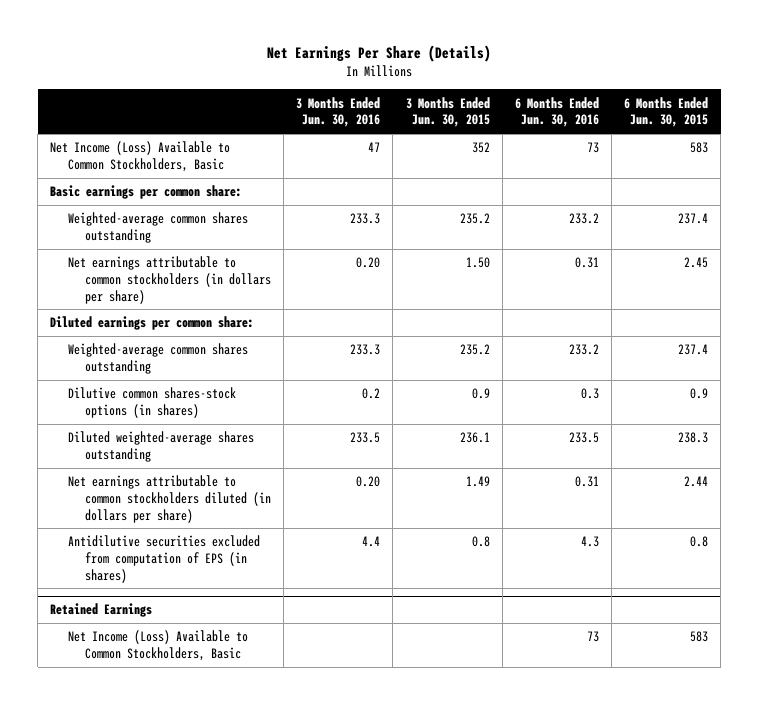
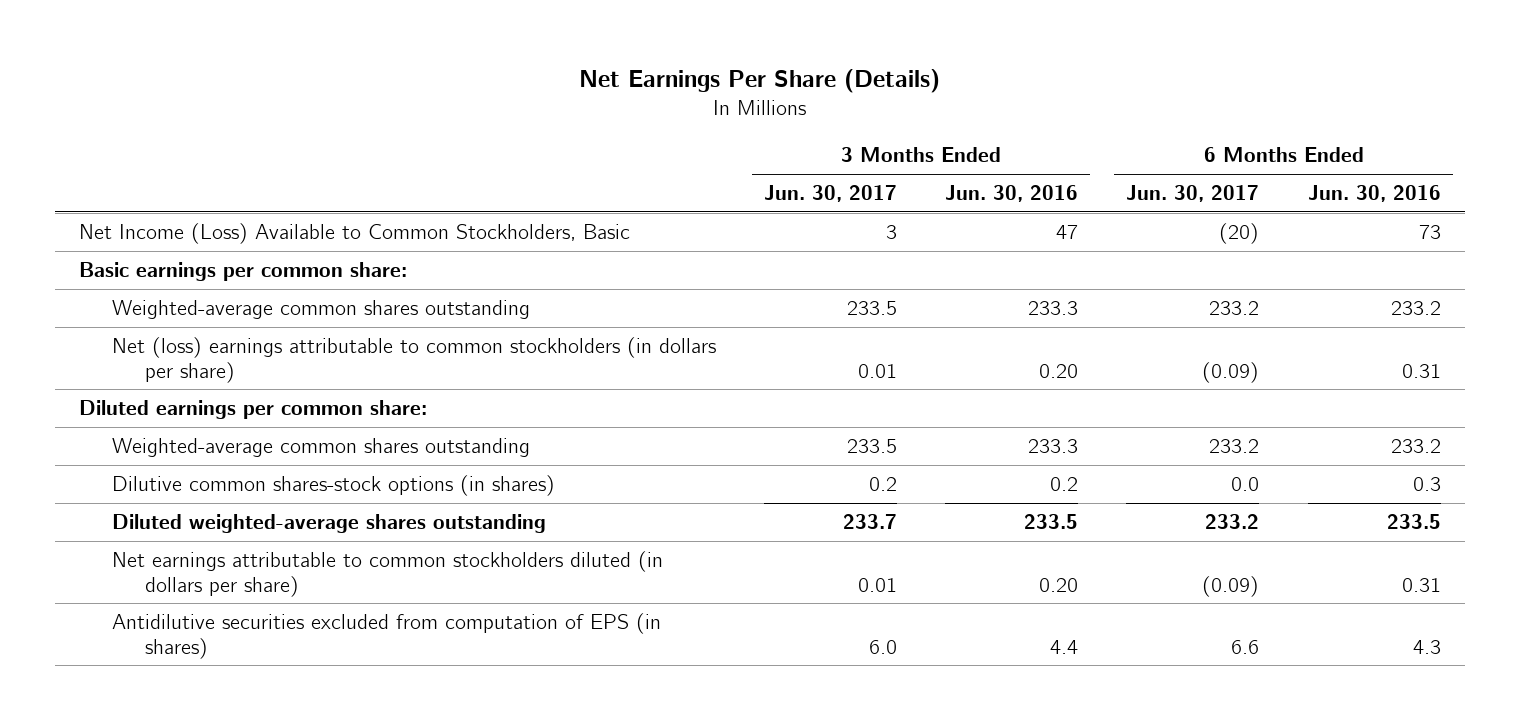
- | 3 Months Ended Jun. 30, 2016 | 3 Months Ended Jun. 30, 2015 | 6 Months Ended Jun. 30, 2016 | 6 Months Ended Jun. 30, 2015
+ | 3 Months Ended Jun. 30, 2017 | 3 Months Ended Jun. 30, 2016 | 6 Months Ended Jun. 30, 2017 | 6 Months Ended Jun. 30, 2016
- Net earnings attributable to common stockholders (in dollars per share) | 0.20 | 1.50 | 0.31 | 2.45
+ Net (loss) earnings attributable to common stockholders (in dollars per share) | 0.01 | 0.20 | (0.09) | 0.31
- Retained Earnings
- Net Income (Loss) Available to Common Stockholders, Basic | | | 73 | 583

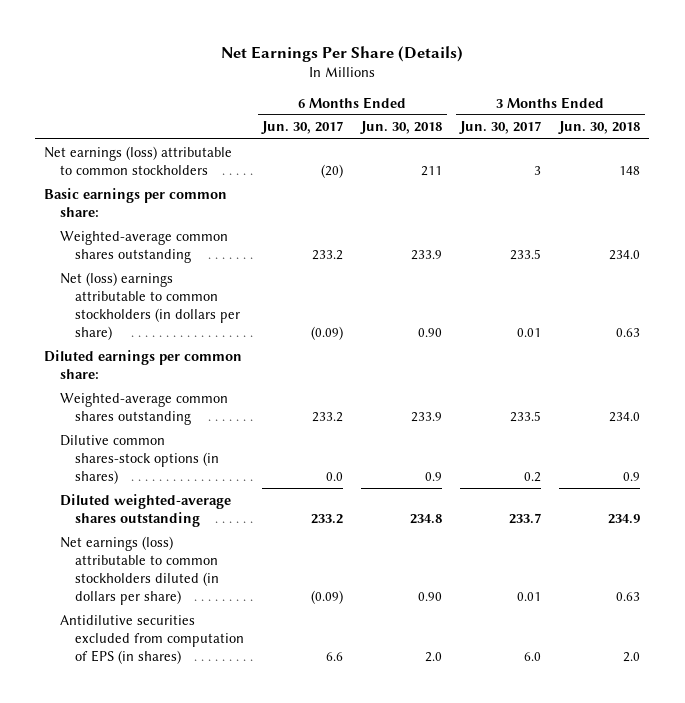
- | 3 Months Ended Jun. 30, 2017 | 3 Months Ended Jun. 30, 2016 | 6 Months Ended Jun. 30, 2017 | 6 Months Ended Jun. 30, 2016
+ | 6 Months Ended Jun. 30, 2017 | 6 Months Ended Jun. 30, 2018 | 3 Months Ended Jun. 30, 2017 | 3 Months Ended Jun. 30, 2018
- Net Income (Loss) Available to Common Stockholders, Basic | 3 | 47 | (20) | 73
+ Net earnings (loss) attributable to common stockholders | (20) | 211 | 3 | 148
- Net earnings attributable to common stockholders diluted (in dollars per share) | 0.01 | 0.20 | (0.09) | 0.31
+ Net earnings (loss) attributable to common stockholders diluted (in dollars per share) | (0.09) | 0.90 | 0.01 | 0.63

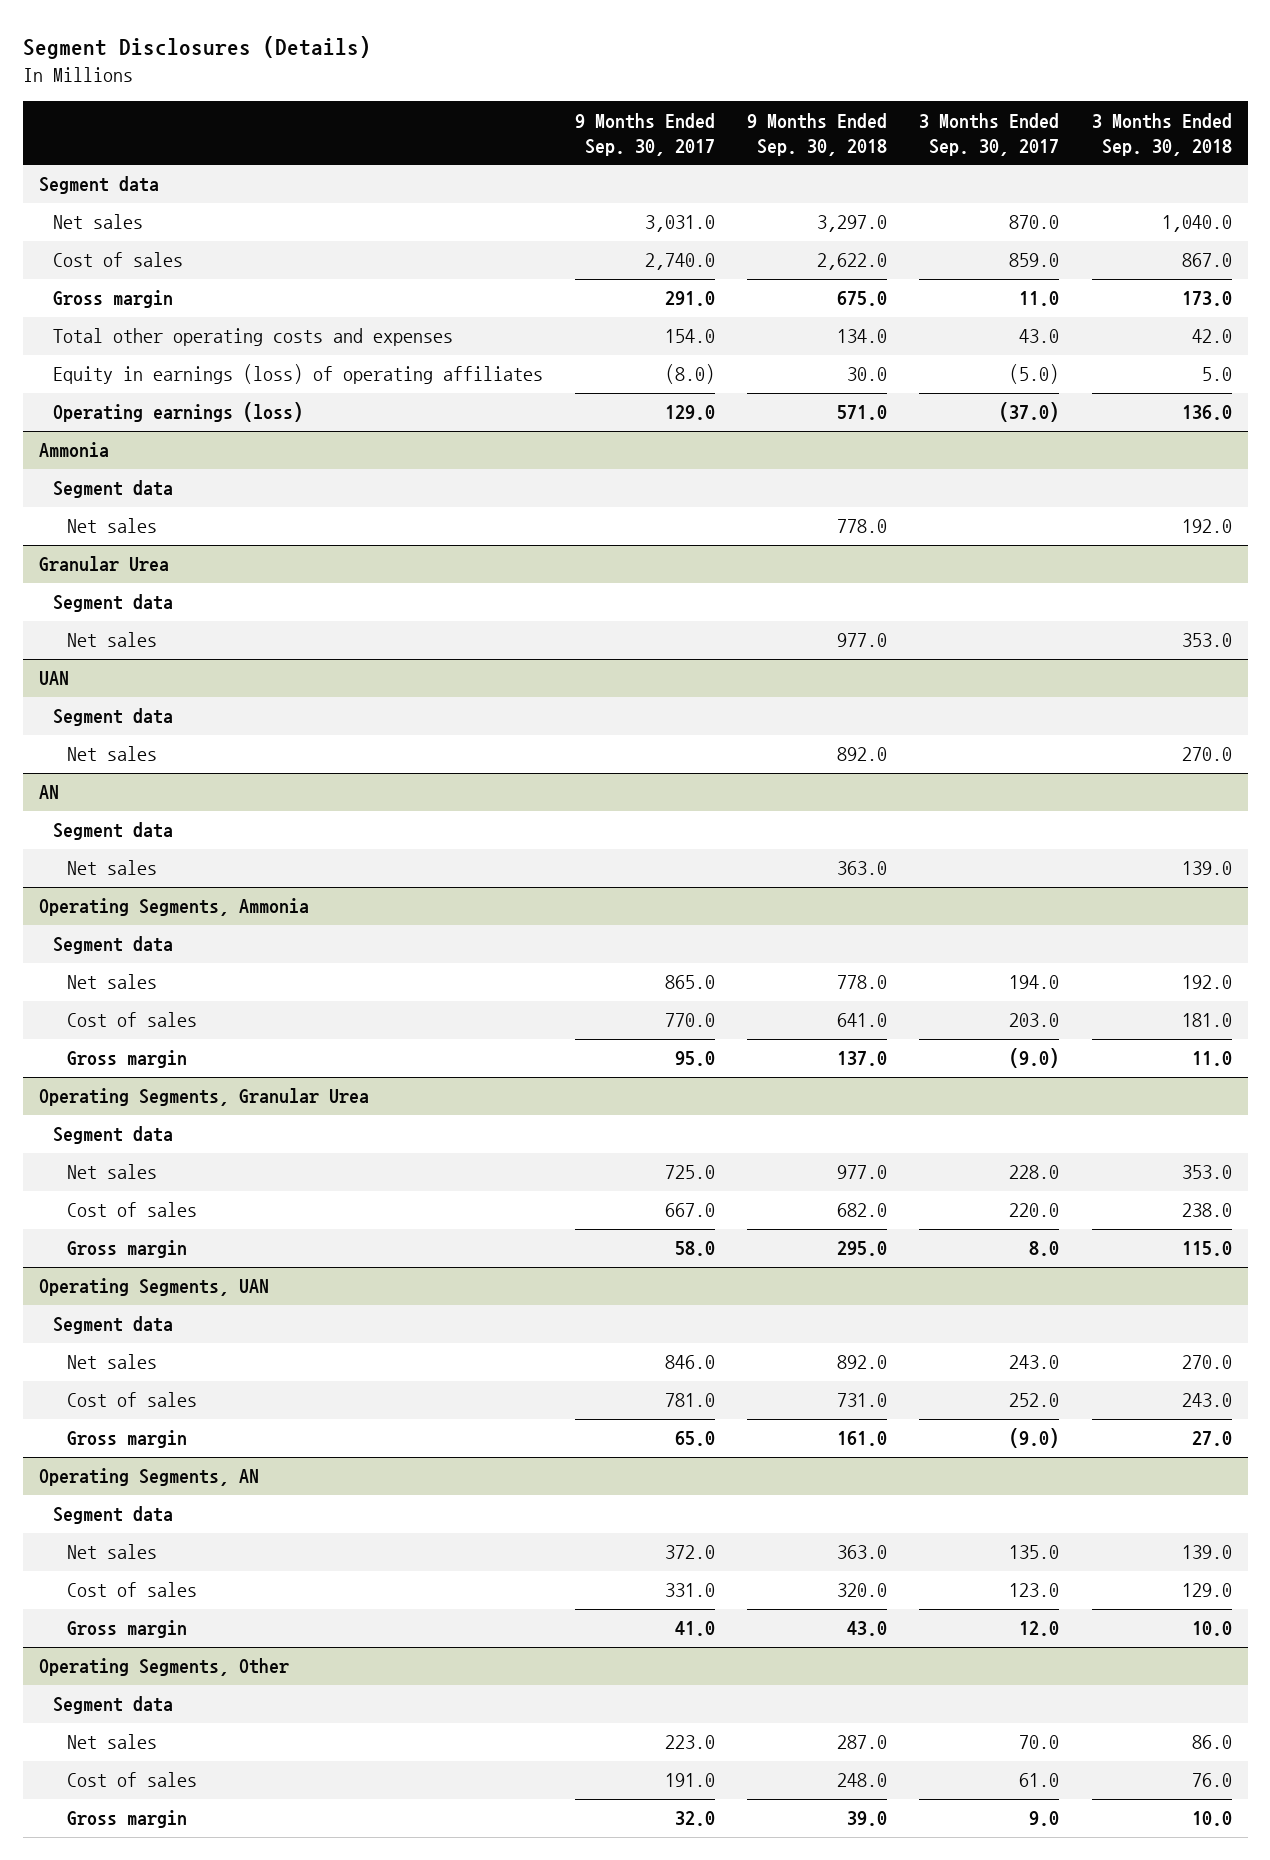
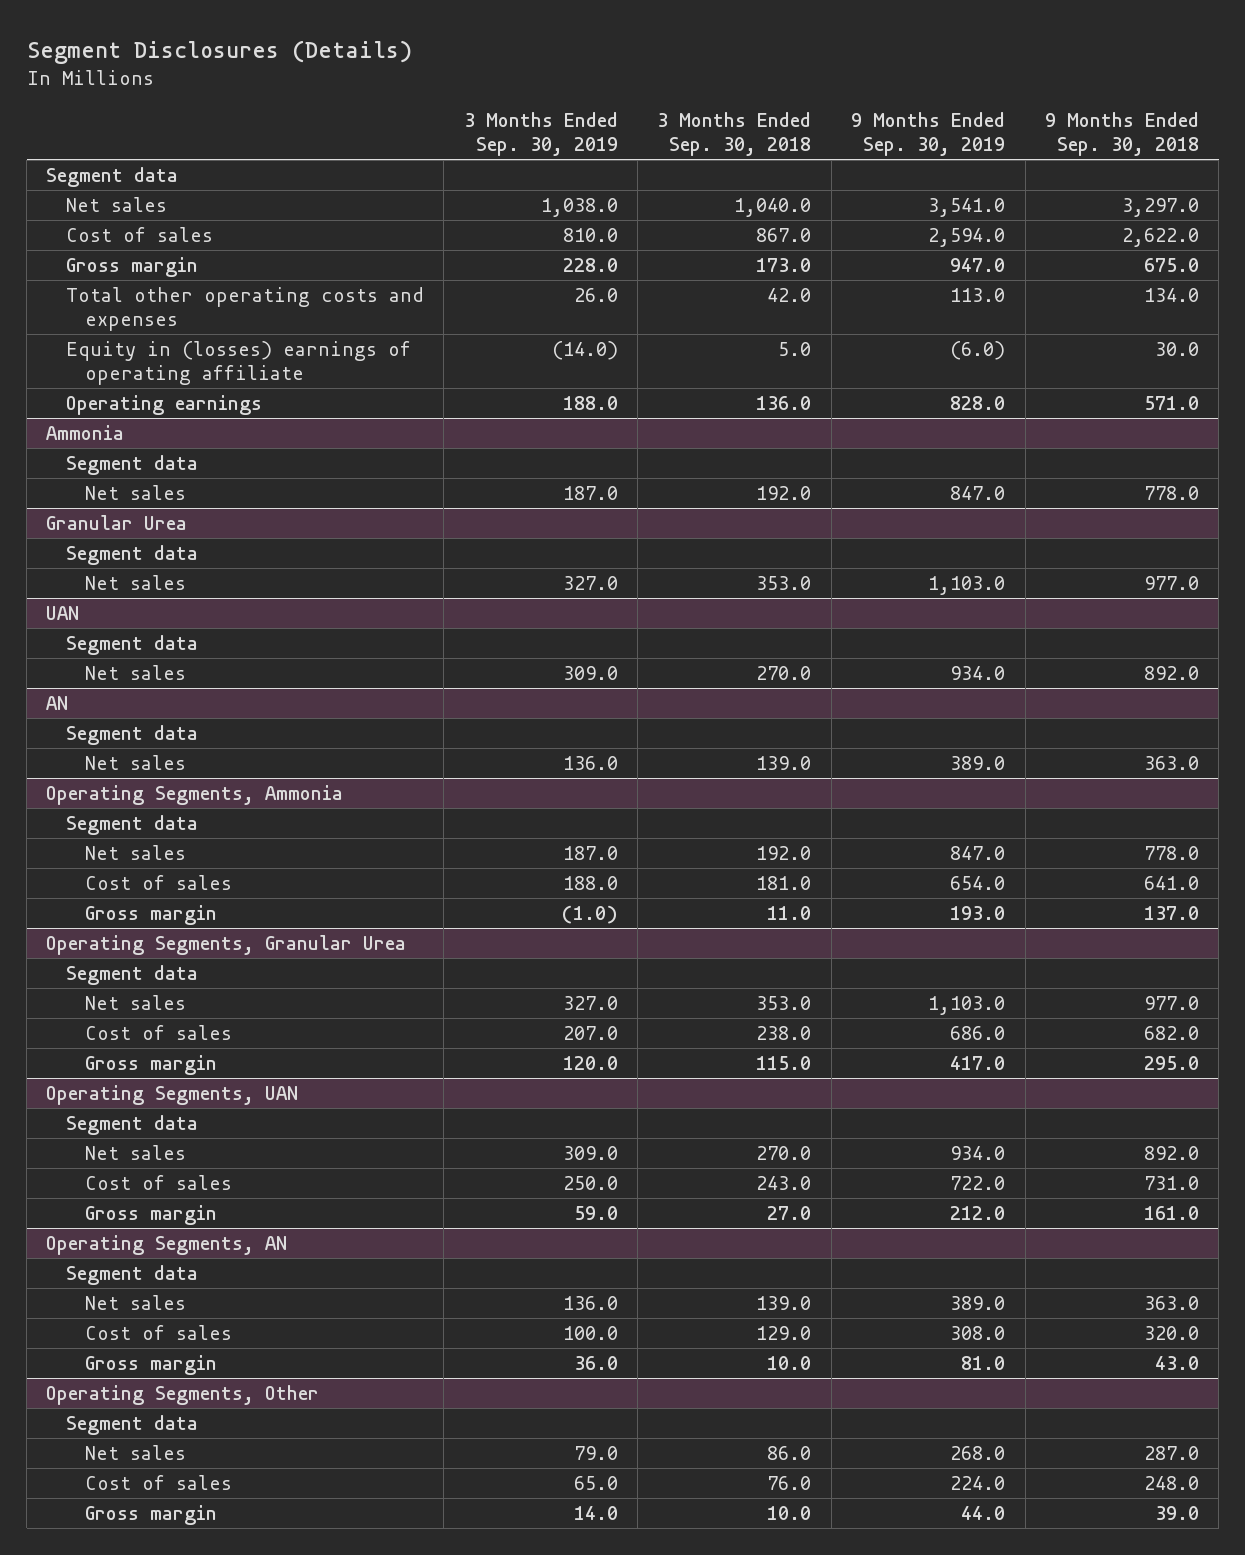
- | 9 Months Ended Sep. 30, 2017 | 9 Months Ended Sep. 30, 2018 | 3 Months Ended Sep. 30, 2017 | 3 Months Ended Sep. 30, 2018
+ | 3 Months Ended Sep. 30, 2019 | 3 Months Ended Sep. 30, 2018 | 9 Months Ended Sep. 30, 2019 | 9 Months Ended Sep. 30, 2018
- Equity in earnings (loss) of operating affiliates | (8.0) | 30.0 | (5.0) | 5.0
- Operating earnings (loss) | 129.0 | 571.0 | (37.0) | 136.0
+ Equity in (losses) earnings of operating affiliate | (14.0) | 5.0 | (6.0) | 30.0
+ Operating earnings | 188.0 | 136.0 | 828.0 | 571.0

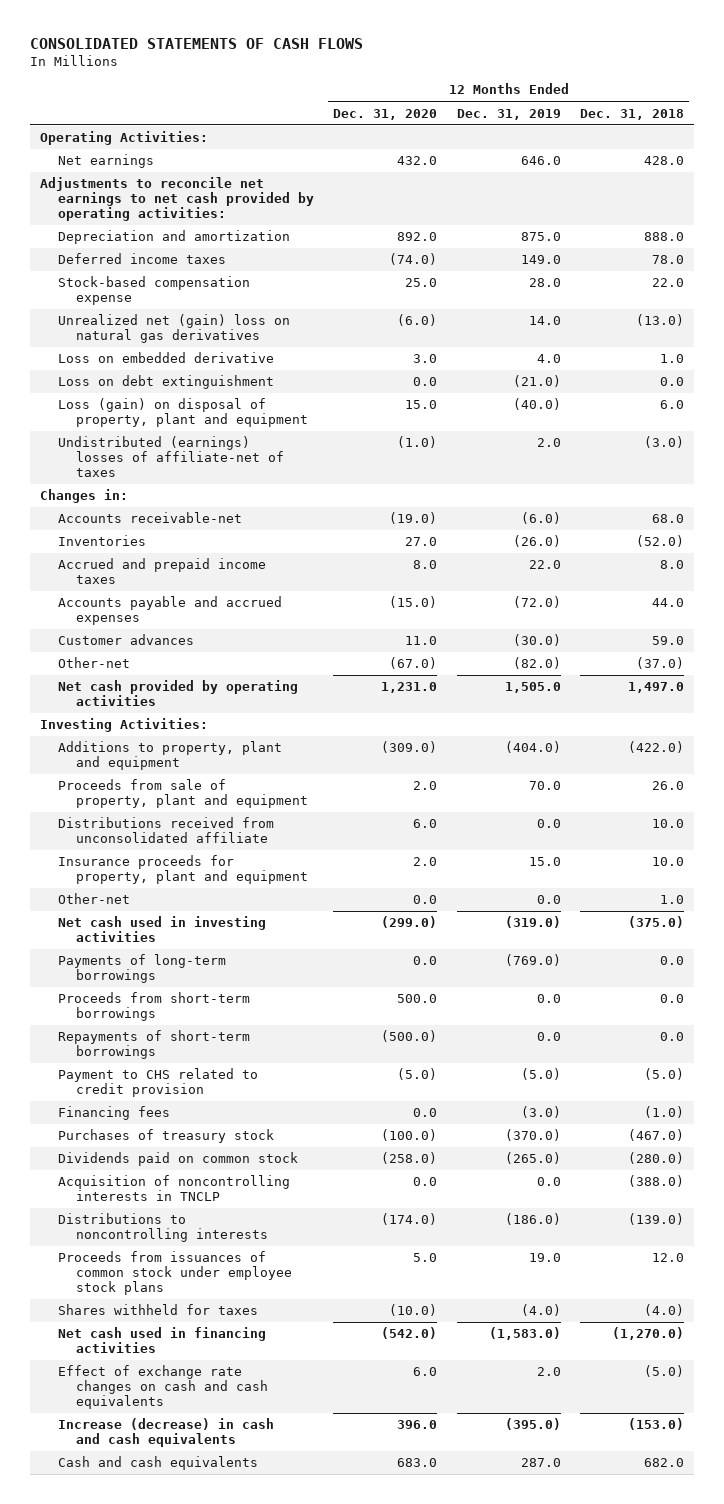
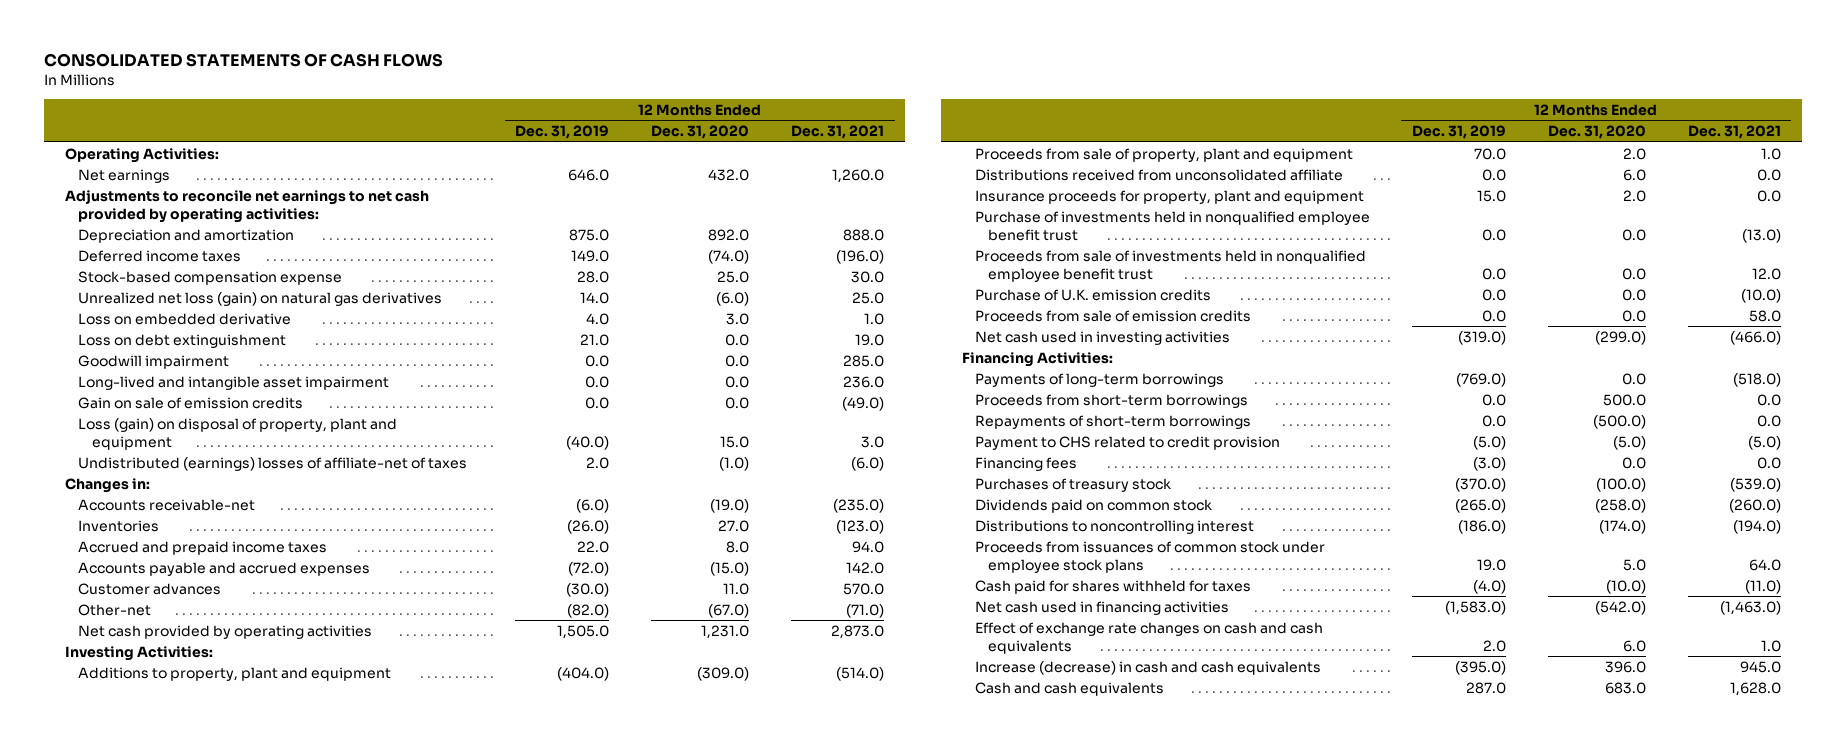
- | 12 Months Ended Dec. 31, 2020 | 12 Months Ended Dec. 31, 2019 | 12 Months Ended Dec. 31, 2018
+ | 12 Months Ended Dec. 31, 2019 | 12 Months Ended Dec. 31, 2020 | 12 Months Ended Dec. 31, 2021
- Unrealized net (gain) loss on natural gas derivatives | (6.0) | 14.0 | (13.0)
+ Unrealized net loss (gain) on natural gas derivatives | 14.0 | (6.0) | 25.0
- Loss on debt extinguishment | 0.0 | (21.0) | 0.0
+ Loss on debt extinguishment | 21.0 | 0.0 | 19.0
+ Goodwill impairment | 0.0 | 0.0 | 285.0
+ Long-lived and intangible asset impairment | 0.0 | 0.0 | 236.0
+ Gain on sale of emission credits | 0.0 | 0.0 | (49.0)
- Other-net | 0.0 | 0.0 | 1.0
+ Purchase of investments held in nonqualified employee benefit trust | 0.0 | 0.0 | (13.0)
+ Proceeds from sale of investments held in nonqualified employee benefit trust | 0.0 | 0.0 | 12.0
+ Purchase of U.K. emission credits | 0.0 | 0.0 | (10.0)
+ Proceeds from sale of emission credits | 0.0 | 0.0 | 58.0
+ Financing Activities:
- Acquisition of noncontrolling interests in TNCLP | 0.0 | 0.0 | (388.0)
- Distributions to noncontrolling interests | (174.0) | (186.0) | (139.0)
+ Distributions to noncontrolling interest | (186.0) | (174.0) | (194.0)
- Shares withheld for taxes | (10.0) | (4.0) | (4.0)
+ Cash paid for shares withheld for taxes | (4.0) | (10.0) | (11.0)

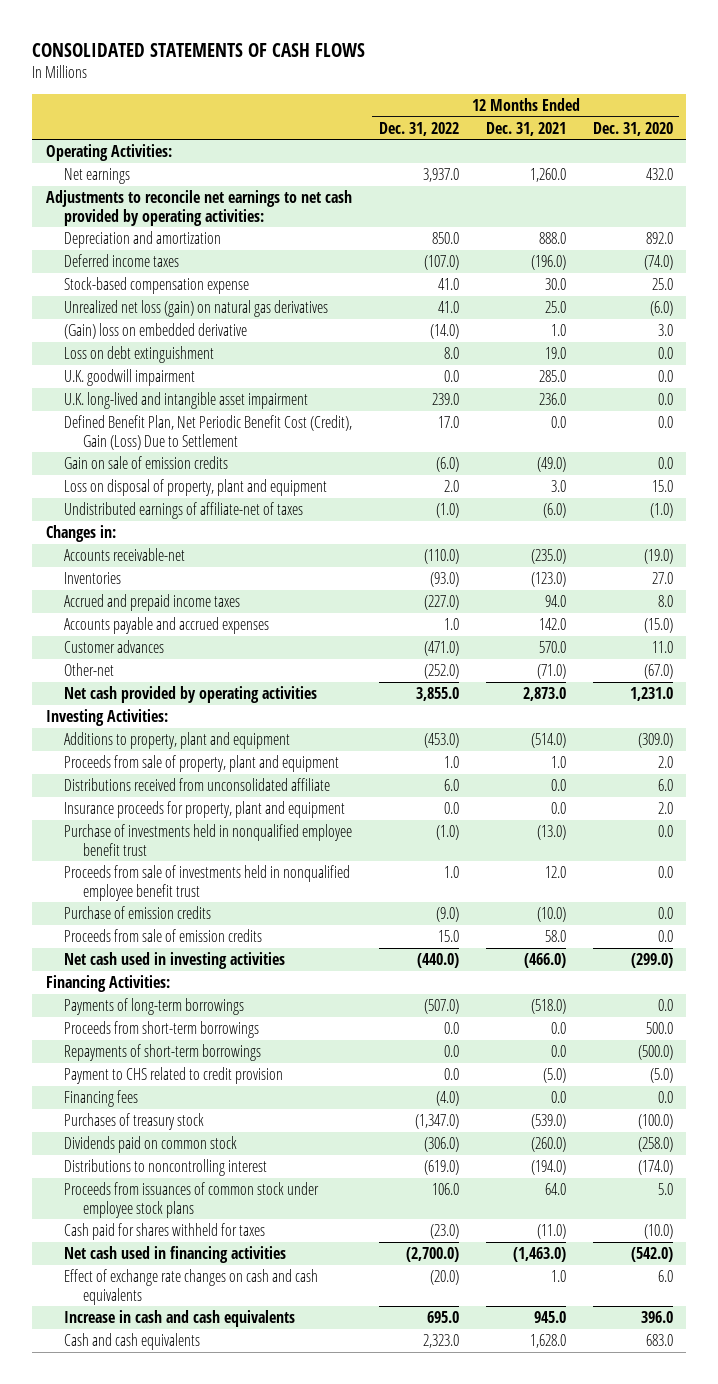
- | 12 Months Ended Dec. 31, 2019 | 12 Months Ended Dec. 31, 2020 | 12 Months Ended Dec. 31, 2021
+ | 12 Months Ended Dec. 31, 2022 | 12 Months Ended Dec. 31, 2021 | 12 Months Ended Dec. 31, 2020
- Loss on embedded derivative | 4.0 | 3.0 | 1.0
+ (Gain) loss on embedded derivative | (14.0) | 1.0 | 3.0
- Goodwill impairment | 0.0 | 0.0 | 285.0
- Long-lived and intangible asset impairment | 0.0 | 0.0 | 236.0
+ U.K. goodwill impairment | 0.0 | 285.0 | 0.0
+ U.K. long-lived and intangible asset impairment | 239.0 | 236.0 | 0.0
+ Defined Benefit Plan, Net Periodic Benefit Cost (Credit), Gain (Loss) Due to Settlement | 17.0 | 0.0 | 0.0
- Loss (gain) on disposal of property, plant and equipment | (40.0) | 15.0 | 3.0
- Undistributed (earnings) losses of affiliate-net of taxes | 2.0 | (1.0) | (6.0)
+ Loss on disposal of property, plant and equipment | 2.0 | 3.0 | 15.0
+ Undistributed earnings of affiliate-net of taxes | (1.0) | (6.0) | (1.0)
- Purchase of U.K. emission credits | 0.0 | 0.0 | (10.0)
+ Purchase of emission credits | (9.0) | (10.0) | 0.0
- Increase (decrease) in cash and cash equivalents | (395.0) | 396.0 | 945.0
+ Increase in cash and cash equivalents | 695.0 | 945.0 | 396.0

